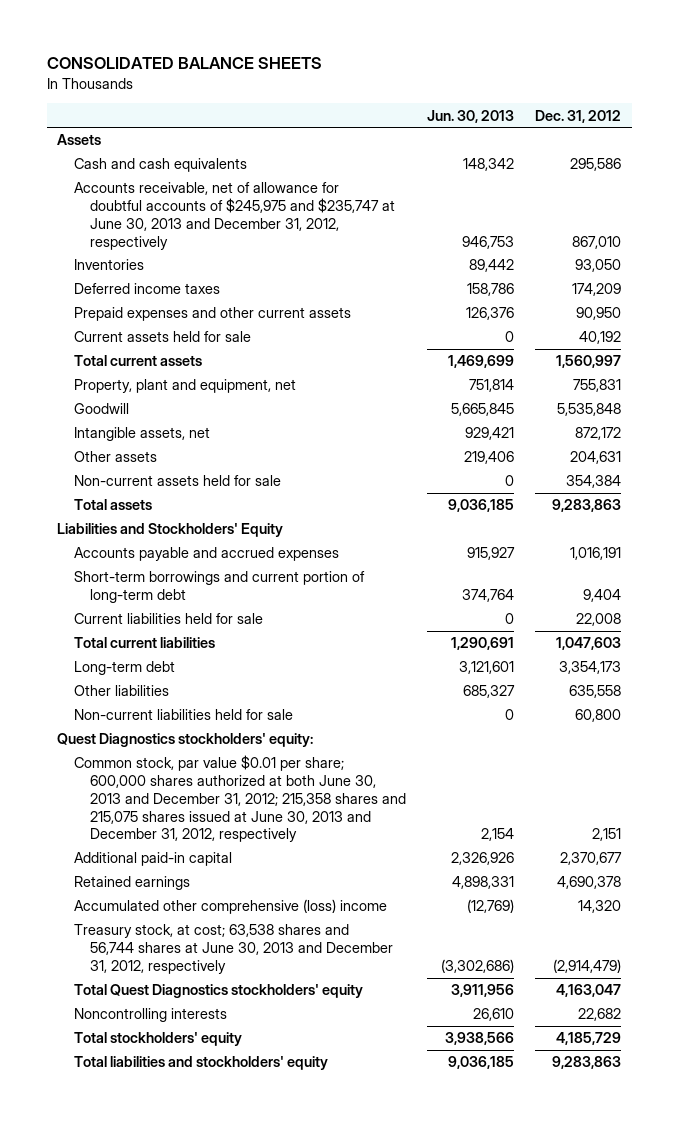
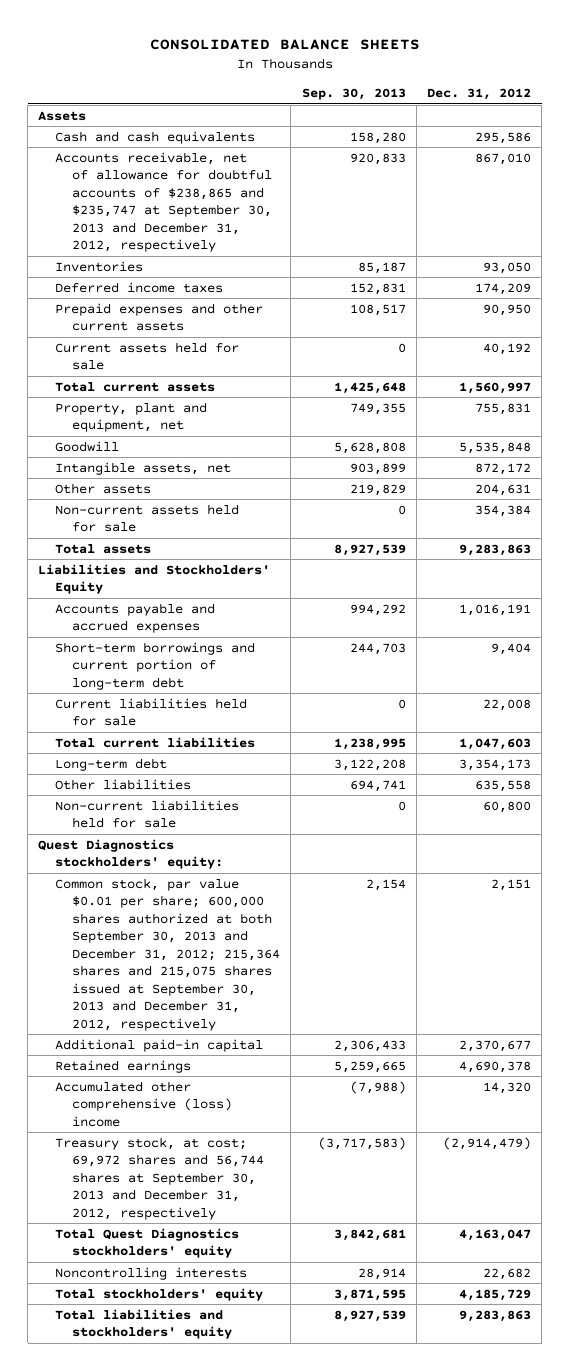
- | Jun. 30, 2013 | Dec. 31, 2012
+ | Sep. 30, 2013 | Dec. 31, 2012
- Accounts receivable, net of allowance for doubtful accounts of $245,975 and $235,747 at June 30, 2013 and December 31, 2012, respectively | 946,753 | 867,010
+ Accounts receivable, net of allowance for doubtful accounts of $238,865 and $235,747 at September 30, 2013 and December 31, 2012, respectively | 920,833 | 867,010
- Common stock, par value $0.01 per share; 600,000 shares authorized at both June 30, 2013 and December 31, 2012; 215,358 shares and 215,075 shares issued at June 30, 2013 and December 31, 2012, respectively | 2,154 | 2,151
+ Common stock, par value $0.01 per share; 600,000 shares authorized at both September 30, 2013 and December 31, 2012; 215,364 shares and 215,075 shares issued at September 30, 2013 and December 31, 2012, respectively | 2,154 | 2,151
- Treasury stock, at cost; 63,538 shares and 56,744 shares at June 30, 2013 and December 31, 2012, respectively | (3,302,686) | (2,914,479)
+ Treasury stock, at cost; 69,972 shares and 56,744 shares at September 30, 2013 and December 31, 2012, respectively | (3,717,583) | (2,914,479)

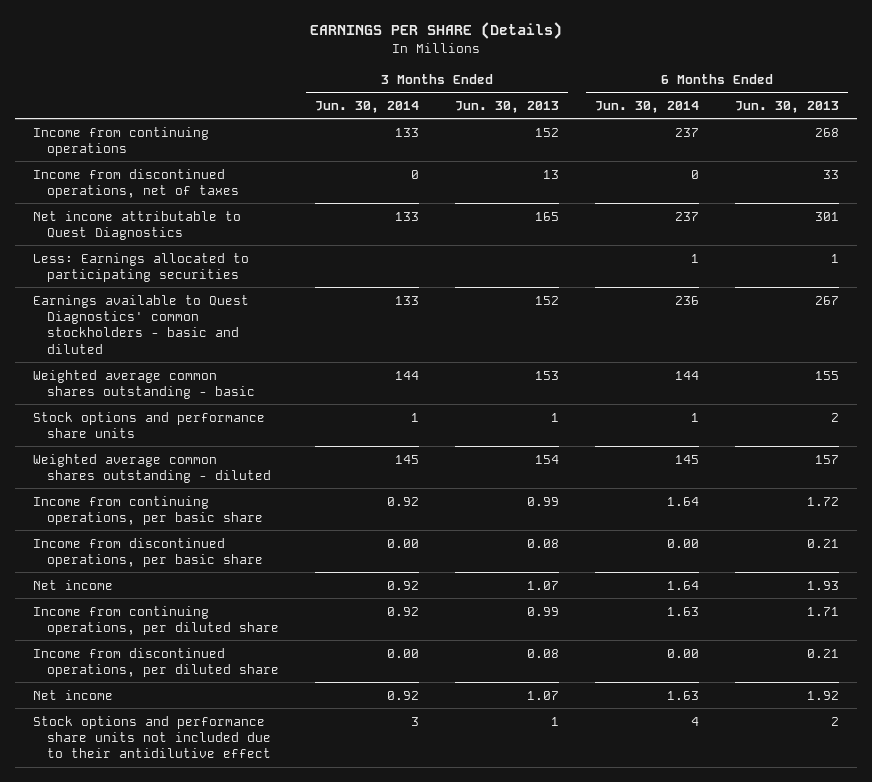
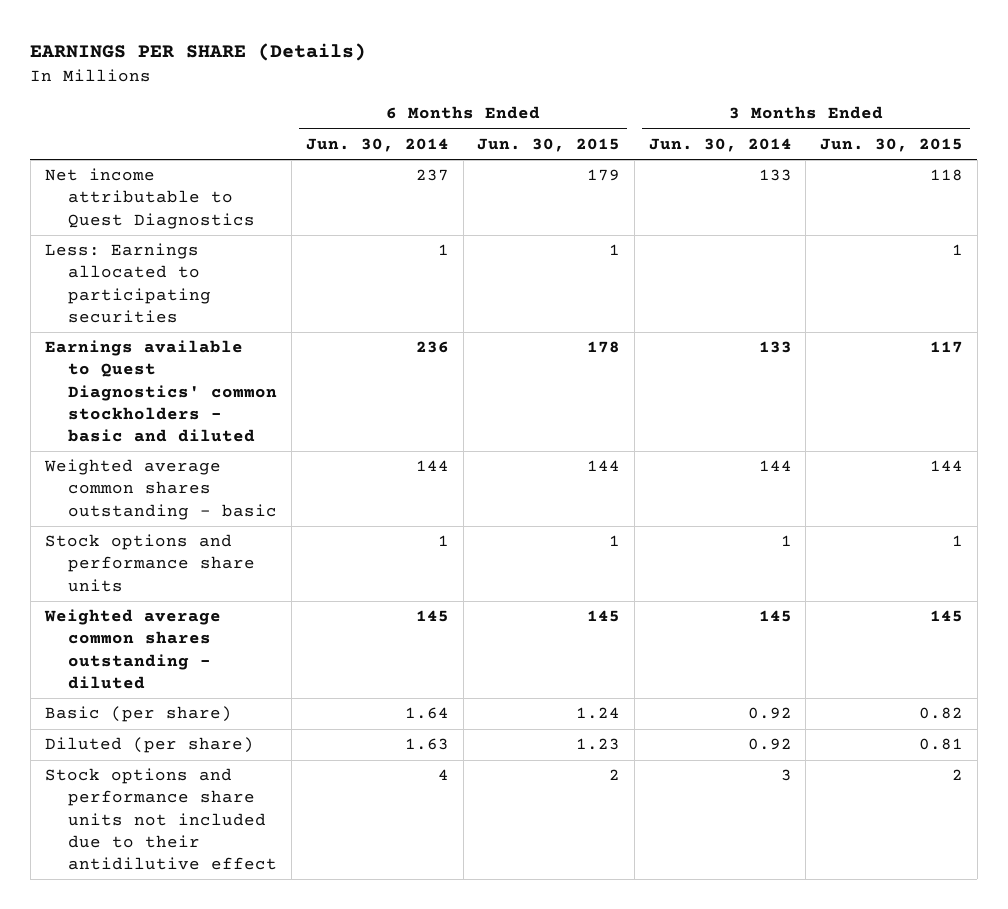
- | 3 Months Ended Jun. 30, 2014 | 3 Months Ended Jun. 30, 2013 | 6 Months Ended Jun. 30, 2014 | 6 Months Ended Jun. 30, 2013
+ | 6 Months Ended Jun. 30, 2014 | 6 Months Ended Jun. 30, 2015 | 3 Months Ended Jun. 30, 2014 | 3 Months Ended Jun. 30, 2015
- Income from continuing operations | 133 | 152 | 237 | 268
- Income from discontinued operations, net of taxes | 0 | 13 | 0 | 33
- Income from continuing operations, per basic share | 0.92 | 0.99 | 1.64 | 1.72
- Income from discontinued operations, per basic share | 0.00 | 0.08 | 0.00 | 0.21
- Net income | 0.92 | 1.07 | 1.64 | 1.93
- Income from continuing operations, per diluted share | 0.92 | 0.99 | 1.63 | 1.71
- Income from discontinued operations, per diluted share | 0.00 | 0.08 | 0.00 | 0.21
- Net income | 0.92 | 1.07 | 1.63 | 1.92
+ Basic (per share) | 1.64 | 1.24 | 0.92 | 0.82
+ Diluted (per share) | 1.63 | 1.23 | 0.92 | 0.81

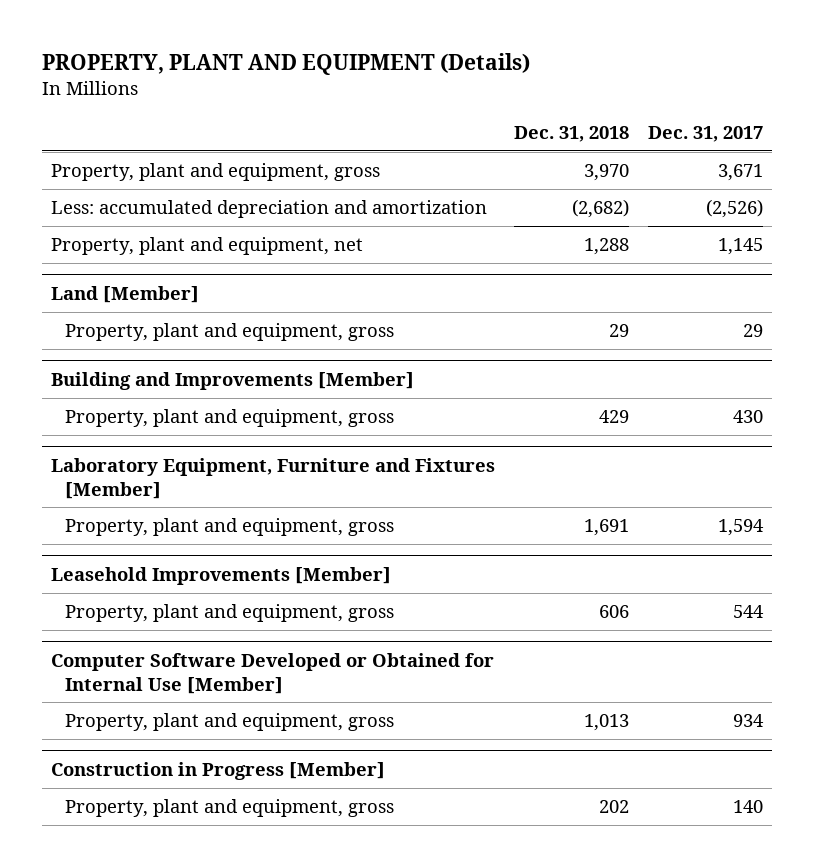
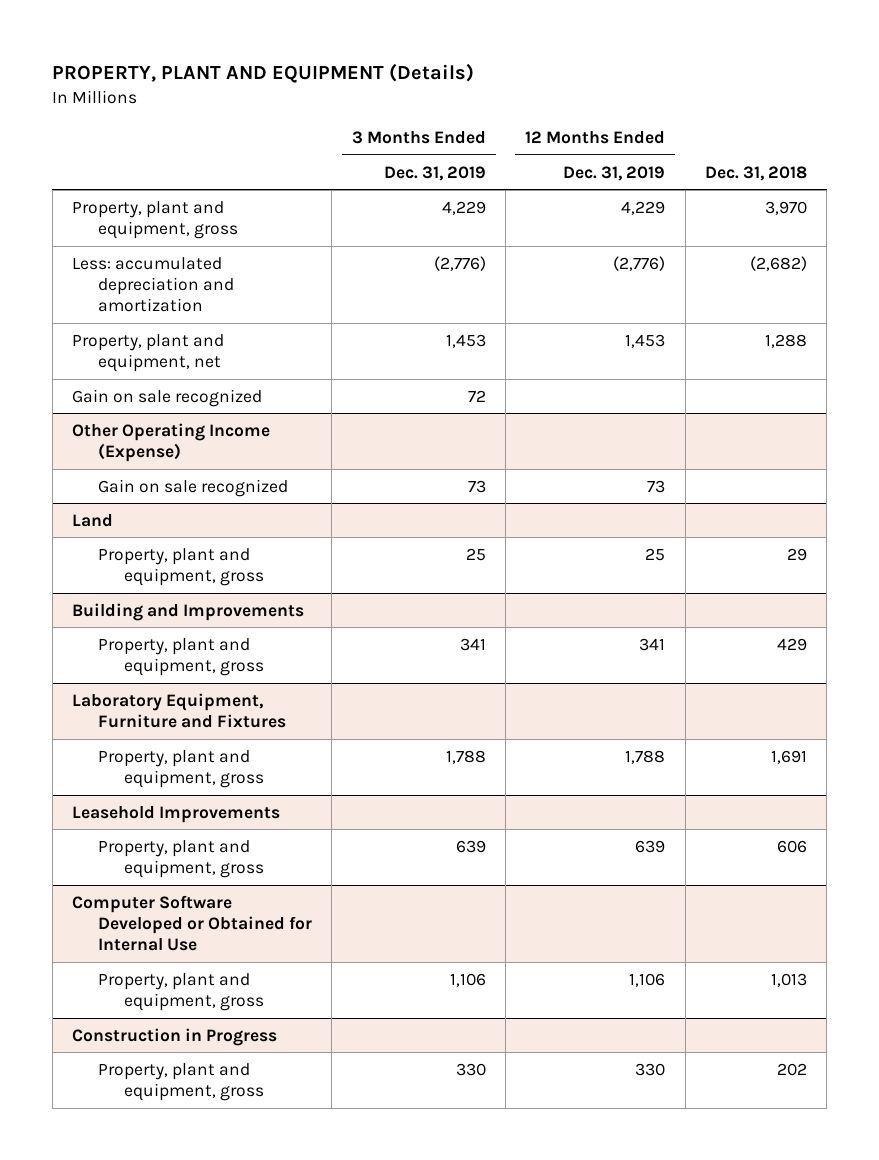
- | Dec. 31, 2018 | Dec. 31, 2017
+ | 3 Months Ended Dec. 31, 2019 | 12 Months Ended Dec. 31, 2019 | Dec. 31, 2018
- Land [Member]
+ Gain on sale recognized | 72 | |
+ Other Operating Income (Expense)
+ Gain on sale recognized | 73 | 73 |
+ Land
- Building and Improvements [Member]
+ Building and Improvements
- Laboratory Equipment, Furniture and Fixtures [Member]
+ Laboratory Equipment, Furniture and Fixtures
- Leasehold Improvements [Member]
+ Leasehold Improvements
- Computer Software Developed or Obtained for Internal Use [Member]
+ Computer Software Developed or Obtained for Internal Use
- Construction in Progress [Member]
+ Construction in Progress

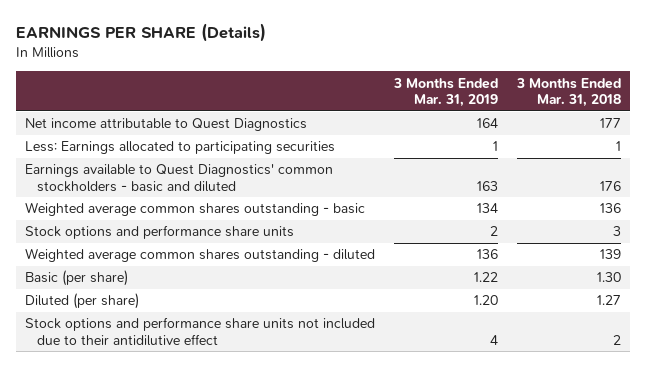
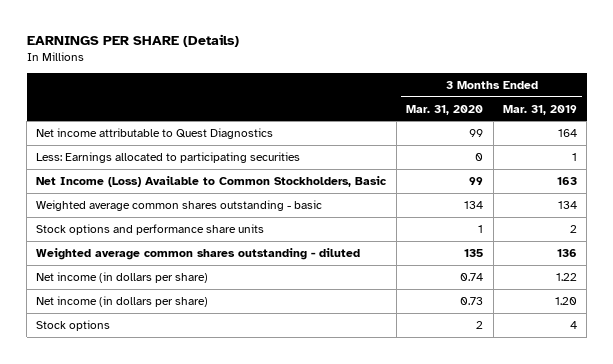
- | 3 Months Ended Mar. 31, 2019 | 3 Months Ended Mar. 31, 2018
+ | 3 Months Ended Mar. 31, 2020 | 3 Months Ended Mar. 31, 2019
- Earnings available to Quest Diagnostics' common stockholders - basic and diluted | 163 | 176
+ Net Income (Loss) Available to Common Stockholders, Basic | 99 | 163
- Basic (per share) | 1.22 | 1.30
- Diluted (per share) | 1.20 | 1.27
- Stock options and performance share units not included due to their antidilutive effect | 4 | 2
+ Net income (in dollars per share) | 0.74 | 1.22
+ Net income (in dollars per share) | 0.73 | 1.20
+ Stock options | 2 | 4

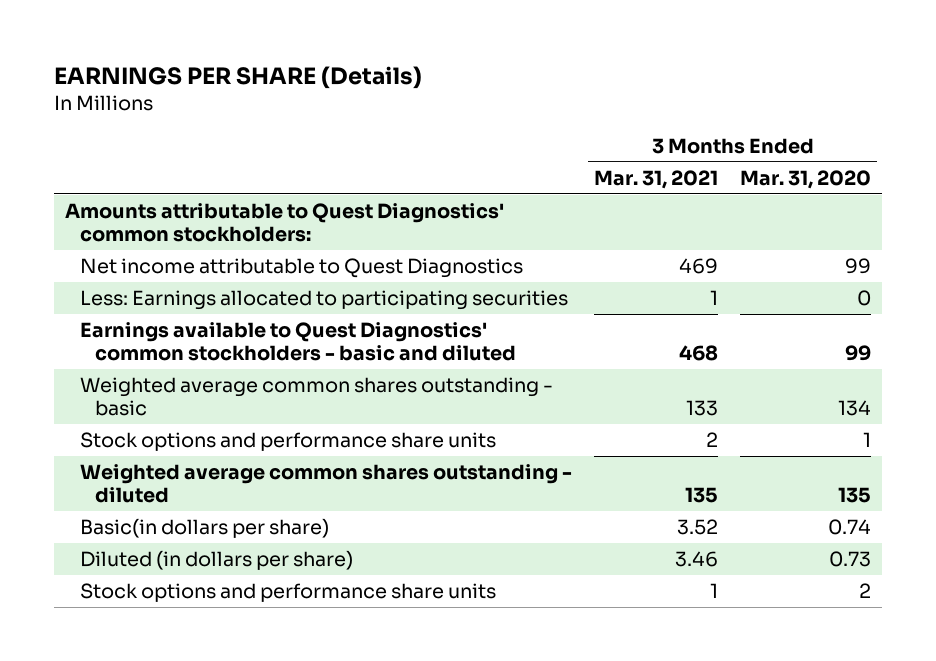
- | 3 Months Ended Mar. 31, 2020 | 3 Months Ended Mar. 31, 2019
+ | 3 Months Ended Mar. 31, 2021 | 3 Months Ended Mar. 31, 2020
+ Amounts attributable to Quest Diagnostics' common stockholders:
- Net Income (Loss) Available to Common Stockholders, Basic | 99 | 163
+ Earnings available to Quest Diagnostics' common stockholders - basic and diluted | 468 | 99
- Net income (in dollars per share) | 0.74 | 1.22
- Net income (in dollars per share) | 0.73 | 1.20
- Stock options | 2 | 4
+ Basic(in dollars per share) | 3.52 | 0.74
+ Diluted (in dollars per share) | 3.46 | 0.73
+ Stock options and performance share units | 1 | 2

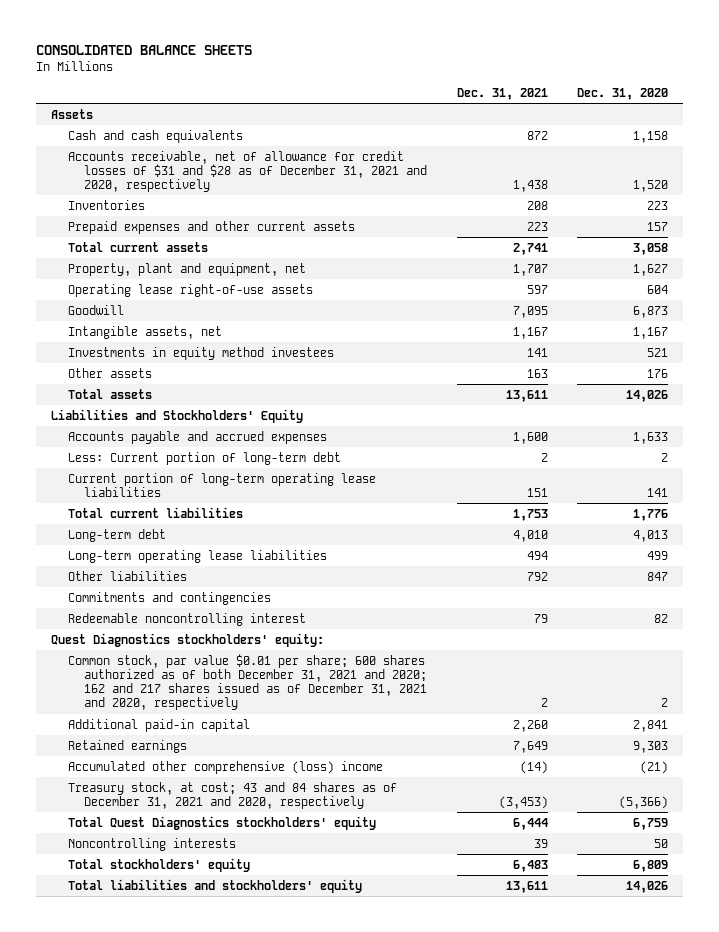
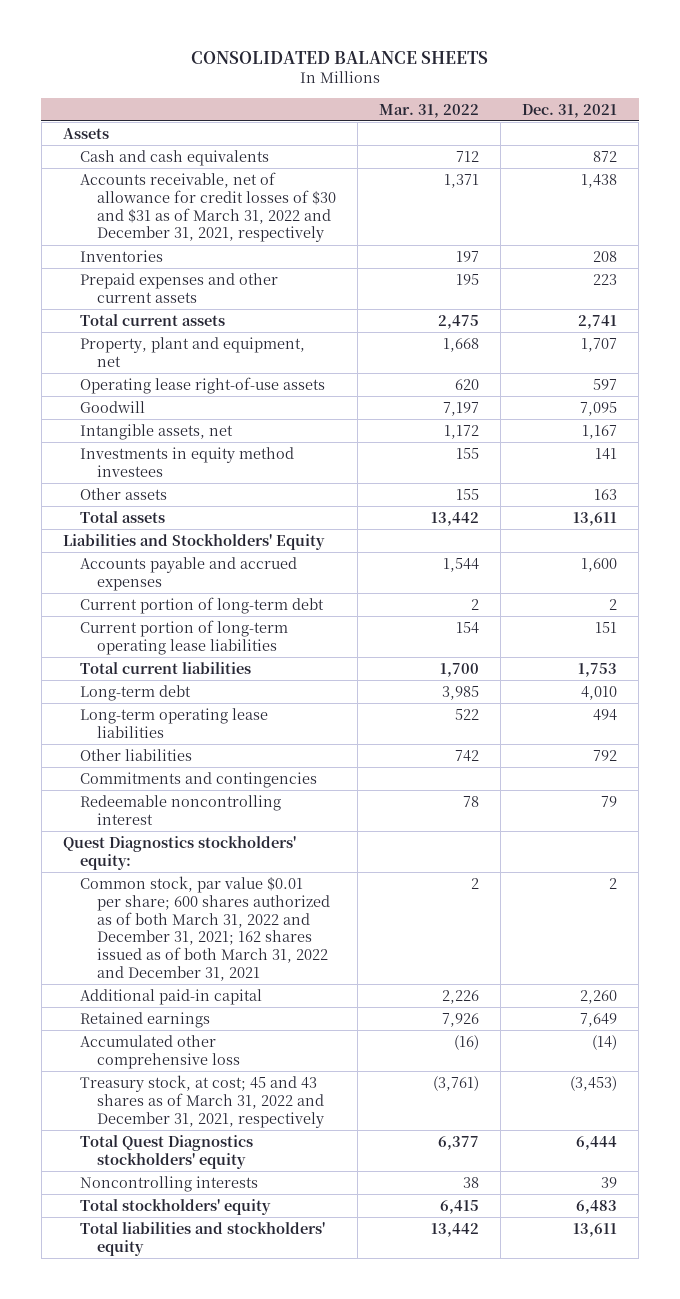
- | Dec. 31, 2021 | Dec. 31, 2020
+ | Mar. 31, 2022 | Dec. 31, 2021
- Accounts receivable, net of allowance for credit losses of $31 and $28 as of December 31, 2021 and 2020, respectively | 1,438 | 1,520
+ Accounts receivable, net of allowance for credit losses of $30 and $31 as of March 31, 2022 and December 31, 2021, respectively | 1,371 | 1,438
- Less: Current portion of long-term debt | 2 | 2
+ Current portion of long-term debt | 2 | 2
- Common stock, par value $0.01 per share; 600 shares authorized as of both December 31, 2021 and 2020; 162 and 217 shares issued as of December 31, 2021 and 2020, respectively | 2 | 2
+ Common stock, par value $0.01 per share; 600 shares authorized as of both March 31, 2022 and December 31, 2021; 162 shares issued as of both March 31, 2022 and December 31, 2021 | 2 | 2
- Accumulated other comprehensive (loss) income | (14) | (21)
- Treasury stock, at cost; 43 and 84 shares as of December 31, 2021 and 2020, respectively | (3,453) | (5,366)
+ Accumulated other comprehensive loss | (16) | (14)
+ Treasury stock, at cost; 45 and 43 shares as of March 31, 2022 and December 31, 2021, respectively | (3,761) | (3,453)

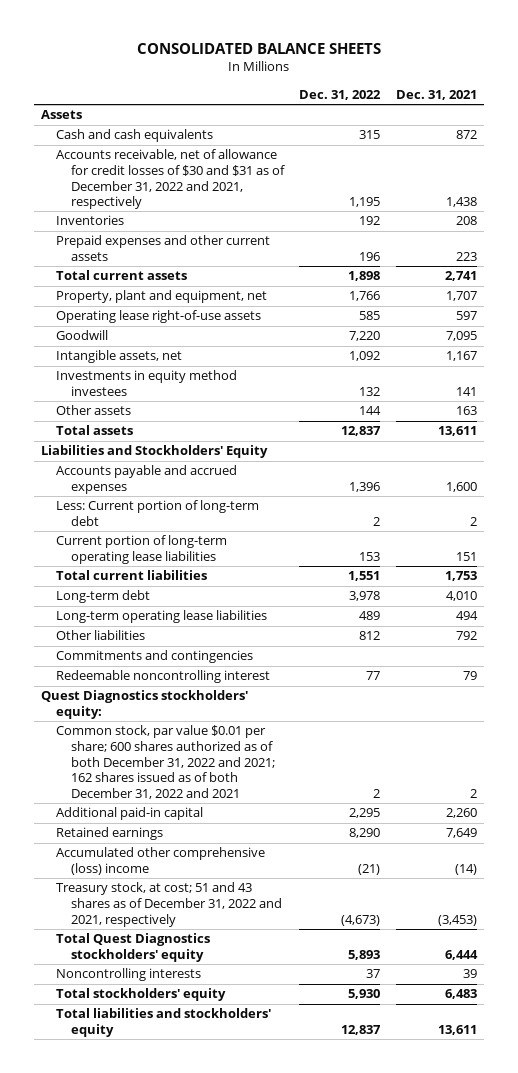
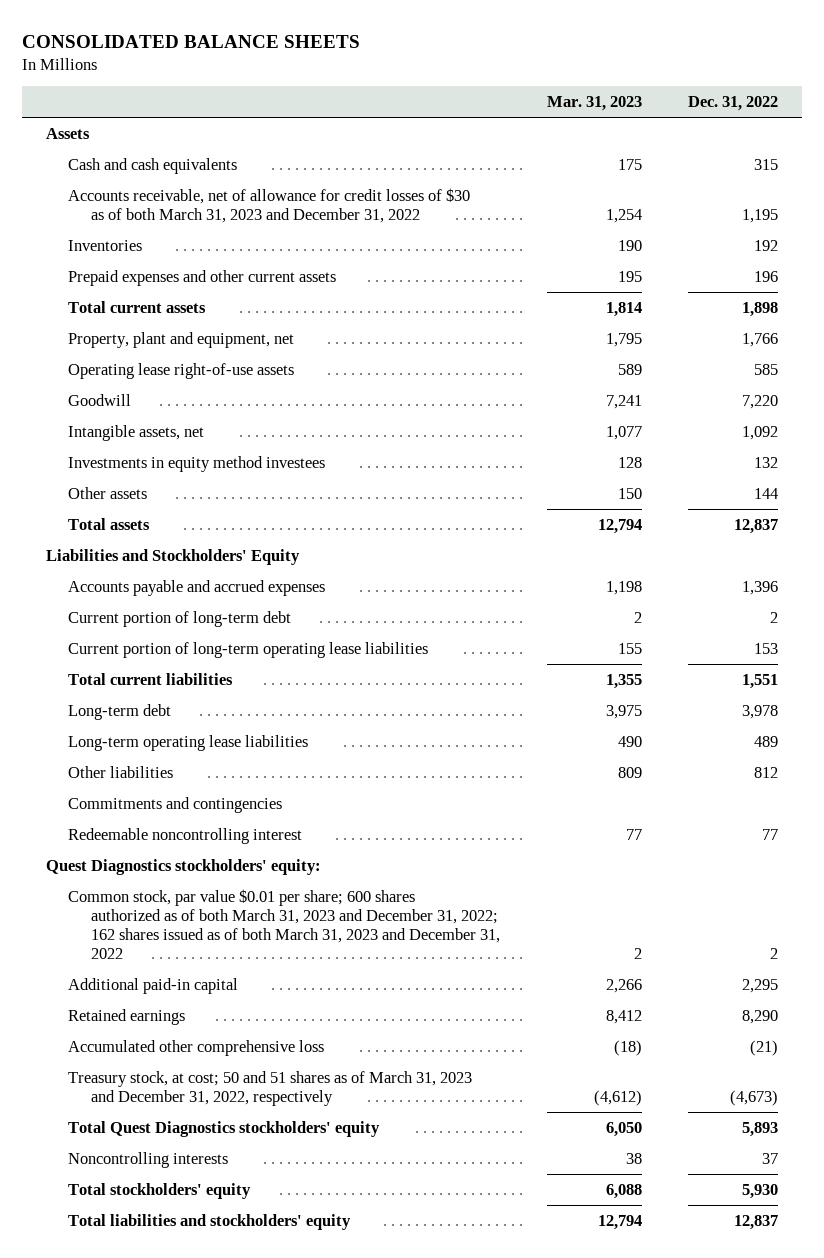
- | Dec. 31, 2022 | Dec. 31, 2021
+ | Mar. 31, 2023 | Dec. 31, 2022
- Accounts receivable, net of allowance for credit losses of $30 and $31 as of December 31, 2022 and 2021, respectively | 1,195 | 1,438
+ Accounts receivable, net of allowance for credit losses of $30 as of both March 31, 2023 and December 31, 2022 | 1,254 | 1,195
- Less: Current portion of long-term debt | 2 | 2
+ Current portion of long-term debt | 2 | 2
- Common stock, par value $0.01 per share; 600 shares authorized as of both December 31, 2022 and 2021; 162 shares issued as of both December 31, 2022 and 2021 | 2 | 2
+ Common stock, par value $0.01 per share; 600 shares authorized as of both March 31, 2023 and December 31, 2022; 162 shares issued as of both March 31, 2023 and December 31, 2022 | 2 | 2
- Accumulated other comprehensive (loss) income | (21) | (14)
- Treasury stock, at cost; 51 and 43 shares as of December 31, 2022 and 2021, respectively | (4,673) | (3,453)
+ Accumulated other comprehensive loss | (18) | (21)
+ Treasury stock, at cost; 50 and 51 shares as of March 31, 2023 and December 31, 2022, respectively | (4,612) | (4,673)

